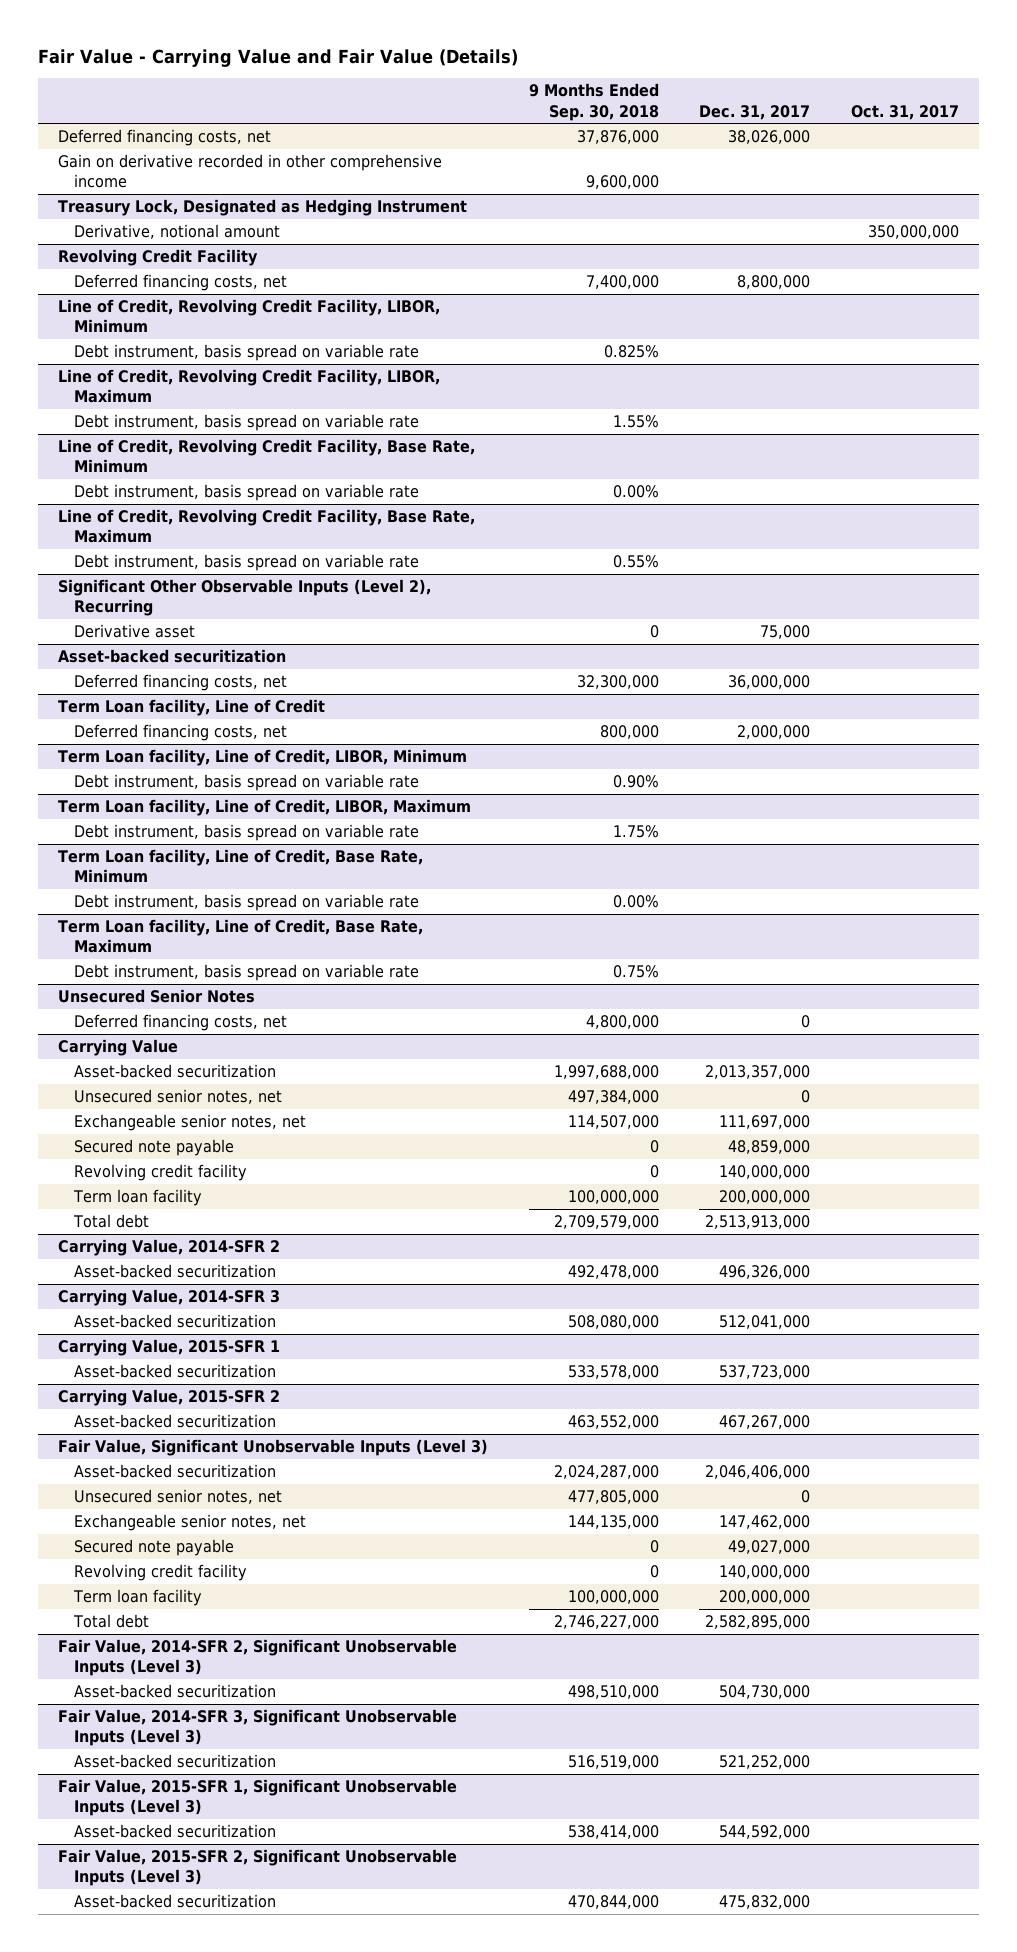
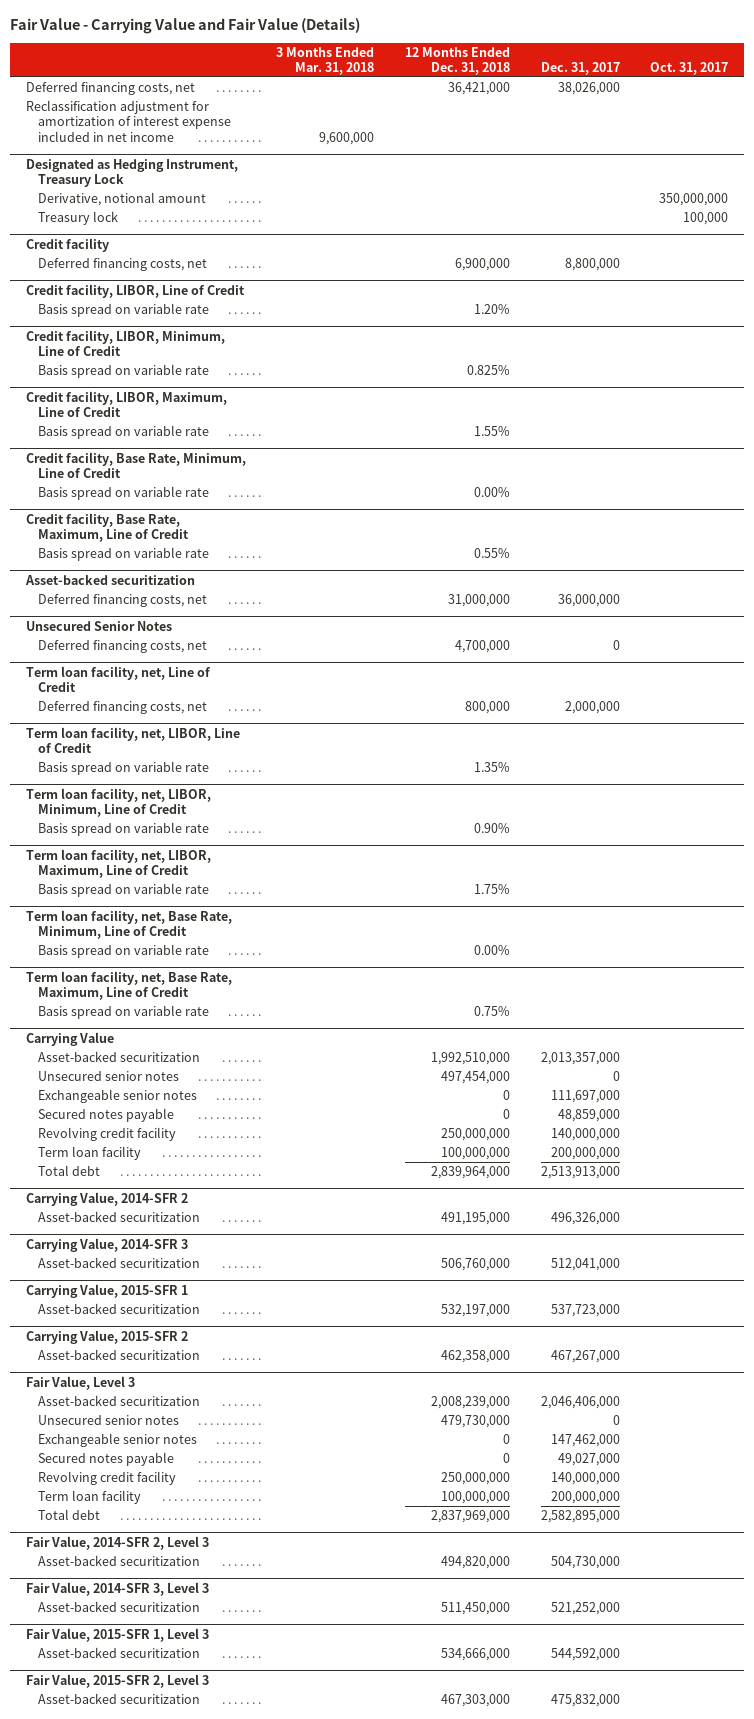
- | 9 Months Ended Sep. 30, 2018 | Dec. 31, 2017 | Oct. 31, 2017
+ | 3 Months Ended Mar. 31, 2018 | 12 Months Ended Dec. 31, 2018 | Dec. 31, 2017 | Oct. 31, 2017
- Gain on derivative recorded in other comprehensive income | 9,600,000 | |
- Treasury Lock, Designated as Hedging Instrument
+ Reclassification adjustment for amortization of interest expense included in net income | 9,600,000 | | |
+ Designated as Hedging Instrument, Treasury Lock
- Revolving Credit Facility
+ Treasury lock | | | | 100,000
+ Credit facility
- Line of Credit, Revolving Credit Facility, LIBOR, Minimum
- Debt instrument, basis spread on variable rate | 0.825% | |
- Line of Credit, Revolving Credit Facility, LIBOR, Maximum
- Debt instrument, basis spread on variable rate | 1.55% | |
- Line of Credit, Revolving Credit Facility, Base Rate, Minimum
- Debt instrument, basis spread on variable rate | 0.00% | |
- Line of Credit, Revolving Credit Facility, Base Rate, Maximum
- Debt instrument, basis spread on variable rate | 0.55% | |
- Significant Other Observable Inputs (Level 2), Recurring
- Derivative asset | 0 | 75,000 |
+ Credit facility, LIBOR, Line of Credit
+ Basis spread on variable rate | | 1.20% | |
+ Credit facility, LIBOR, Minimum, Line of Credit
+ Basis spread on variable rate | | 0.825% | |
+ Credit facility, LIBOR, Maximum, Line of Credit
+ Basis spread on variable rate | | 1.55% | |
+ Credit facility, Base Rate, Minimum, Line of Credit
+ Basis spread on variable rate | | 0.00% | |
+ Credit facility, Base Rate, Maximum, Line of Credit
+ Basis spread on variable rate | | 0.55% | |
- Term Loan facility, Line of Credit
- Deferred financing costs, net | 800,000 | 2,000,000 |
- Term Loan facility, Line of Credit, LIBOR, Minimum
- Debt instrument, basis spread on variable rate | 0.90% | |
- Term Loan facility, Line of Credit, LIBOR, Maximum
- Debt instrument, basis spread on variable rate | 1.75% | |
- Term Loan facility, Line of Credit, Base Rate, Minimum
- Debt instrument, basis spread on variable rate | 0.00% | |
- Term Loan facility, Line of Credit, Base Rate, Maximum
- Debt instrument, basis spread on variable rate | 0.75% | |
+ Term loan facility, net, Line of Credit
+ Deferred financing costs, net | | 800,000 | 2,000,000 |
+ Term loan facility, net, LIBOR, Line of Credit
+ Basis spread on variable rate | | 1.35% | |
+ Term loan facility, net, LIBOR, Minimum, Line of Credit
+ Basis spread on variable rate | | 0.90% | |
+ Term loan facility, net, LIBOR, Maximum, Line of Credit
+ Basis spread on variable rate | | 1.75% | |
+ Term loan facility, net, Base Rate, Minimum, Line of Credit
+ Basis spread on variable rate | | 0.00% | |
+ Term loan facility, net, Base Rate, Maximum, Line of Credit
+ Basis spread on variable rate | | 0.75% | |
@ Carrying Value
- Unsecured senior notes, net | 497,384,000 | 0 |
- Exchangeable senior notes, net | 114,507,000 | 111,697,000 |
- Secured note payable | 0 | 48,859,000 |
+ Unsecured senior notes | | 497,454,000 | 0 |
+ Exchangeable senior notes | | 0 | 111,697,000 |
+ Secured notes payable | | 0 | 48,859,000 |
- Fair Value, Significant Unobservable Inputs (Level 3)
+ Fair Value, Level 3
- Unsecured senior notes, net | 477,805,000 | 0 |
- Exchangeable senior notes, net | 144,135,000 | 147,462,000 |
- Secured note payable | 0 | 49,027,000 |
+ Unsecured senior notes | | 479,730,000 | 0 |
+ Exchangeable senior notes | | 0 | 147,462,000 |
+ Secured notes payable | | 0 | 49,027,000 |
- Fair Value, 2014-SFR 2, Significant Unobservable Inputs (Level 3)
+ Fair Value, 2014-SFR 2, Level 3
- Fair Value, 2014-SFR 3, Significant Unobservable Inputs (Level 3)
+ Fair Value, 2014-SFR 3, Level 3
- Fair Value, 2015-SFR 1, Significant Unobservable Inputs (Level 3)
+ Fair Value, 2015-SFR 1, Level 3
- Fair Value, 2015-SFR 2, Significant Unobservable Inputs (Level 3)
+ Fair Value, 2015-SFR 2, Level 3

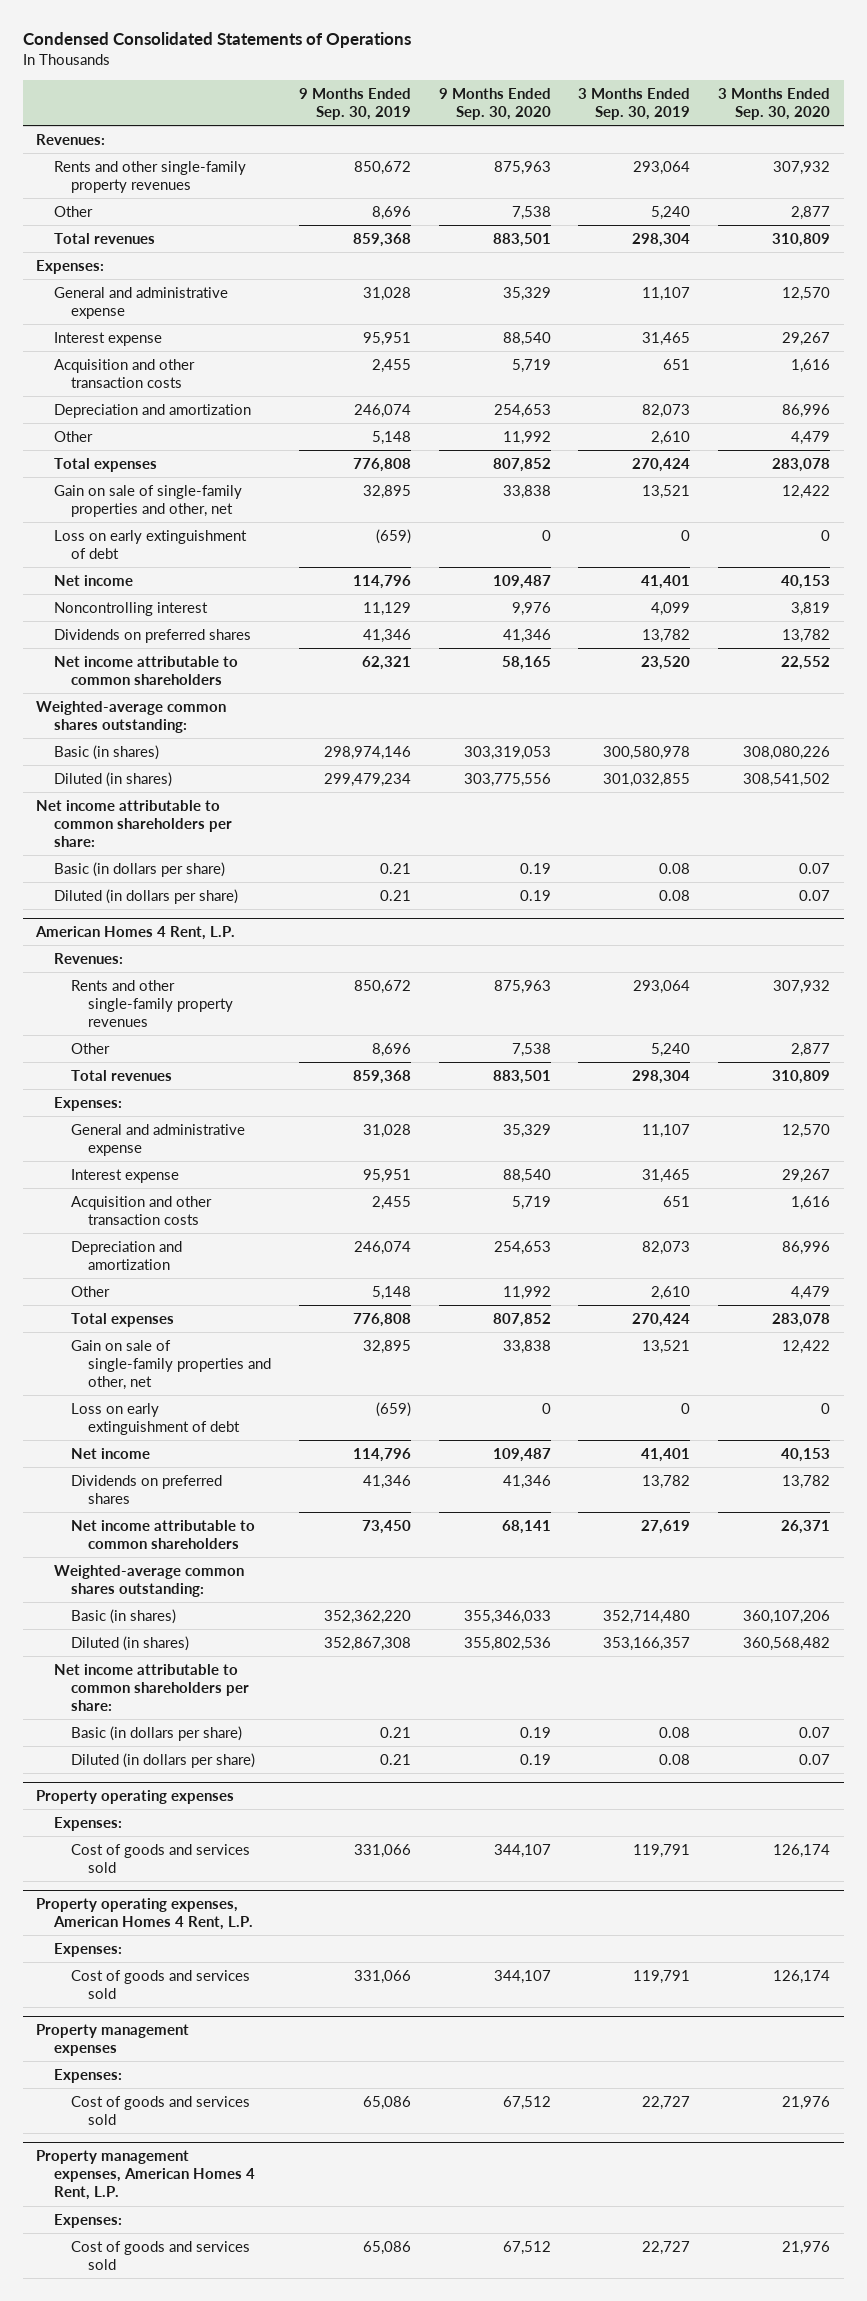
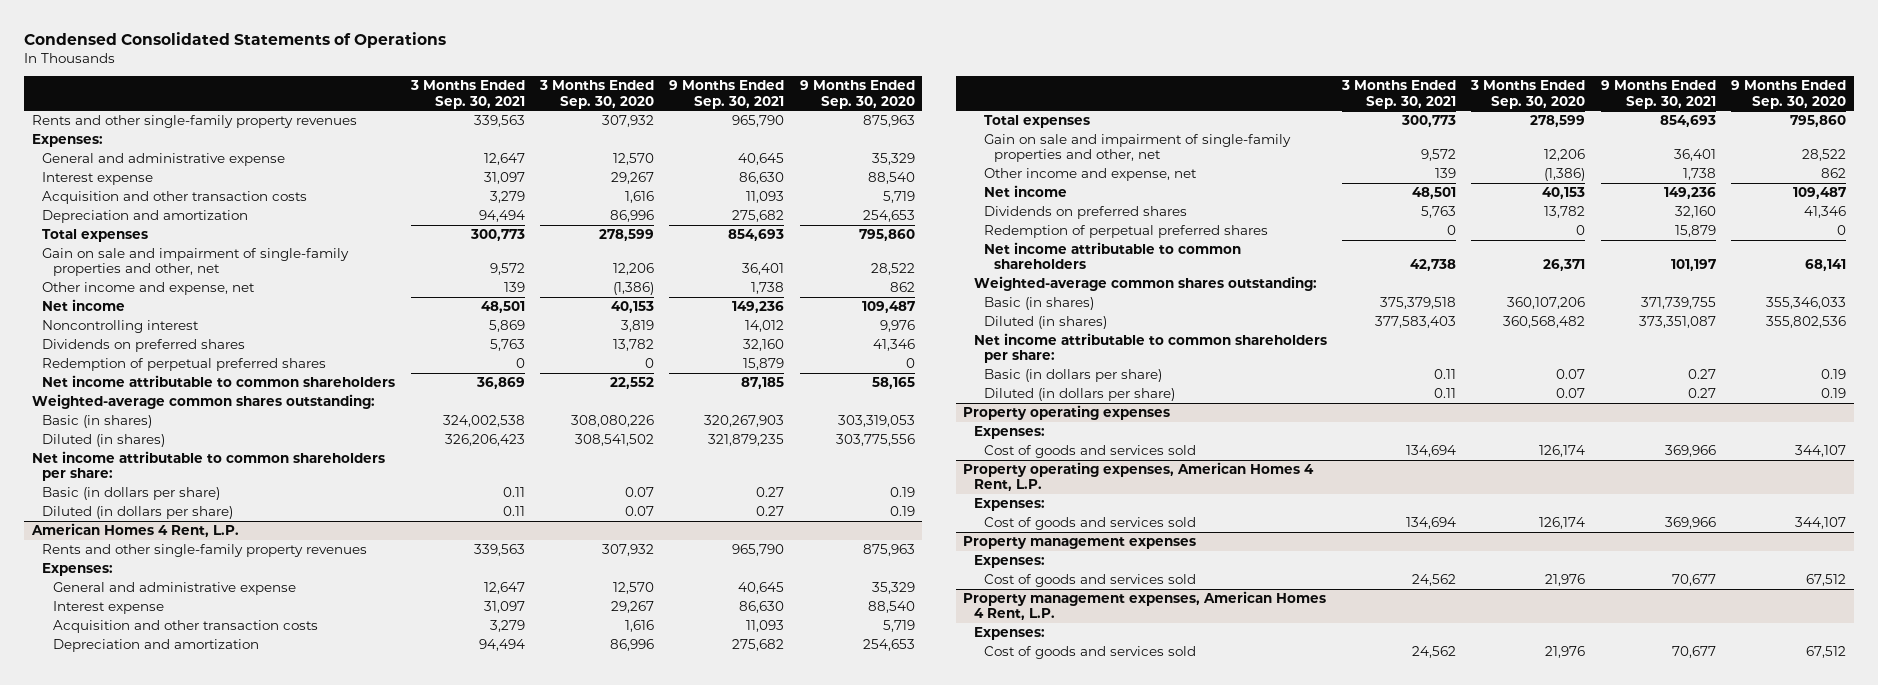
- | 9 Months Ended Sep. 30, 2019 | 9 Months Ended Sep. 30, 2020 | 3 Months Ended Sep. 30, 2019 | 3 Months Ended Sep. 30, 2020
+ | 3 Months Ended Sep. 30, 2021 | 3 Months Ended Sep. 30, 2020 | 9 Months Ended Sep. 30, 2021 | 9 Months Ended Sep. 30, 2020
- Revenues:
- Other | 8,696 | 7,538 | 5,240 | 2,877
- Total revenues | 859,368 | 883,501 | 298,304 | 310,809
- Other | 5,148 | 11,992 | 2,610 | 4,479
- Total expenses | 776,808 | 807,852 | 270,424 | 283,078
- Gain on sale of single-family properties and other, net | 32,895 | 33,838 | 13,521 | 12,422
- Loss on early extinguishment of debt | (659) | 0 | 0 | 0
+ Total expenses | 300,773 | 278,599 | 854,693 | 795,860
+ Gain on sale and impairment of single-family properties and other, net | 9,572 | 12,206 | 36,401 | 28,522
+ Other income and expense, net | 139 | (1,386) | 1,738 | 862
+ Redemption of perpetual preferred shares | 0 | 0 | 15,879 | 0
@ American Homes 4 Rent, L.P.
- Revenues:
- Other | 8,696 | 7,538 | 5,240 | 2,877
- Total revenues | 859,368 | 883,501 | 298,304 | 310,809
- Other | 5,148 | 11,992 | 2,610 | 4,479
- Total expenses | 776,808 | 807,852 | 270,424 | 283,078
- Gain on sale of single-family properties and other, net | 32,895 | 33,838 | 13,521 | 12,422
- Loss on early extinguishment of debt | (659) | 0 | 0 | 0
+ Total expenses | 300,773 | 278,599 | 854,693 | 795,860
+ Gain on sale and impairment of single-family properties and other, net | 9,572 | 12,206 | 36,401 | 28,522
+ Other income and expense, net | 139 | (1,386) | 1,738 | 862
+ Redemption of perpetual preferred shares | 0 | 0 | 15,879 | 0

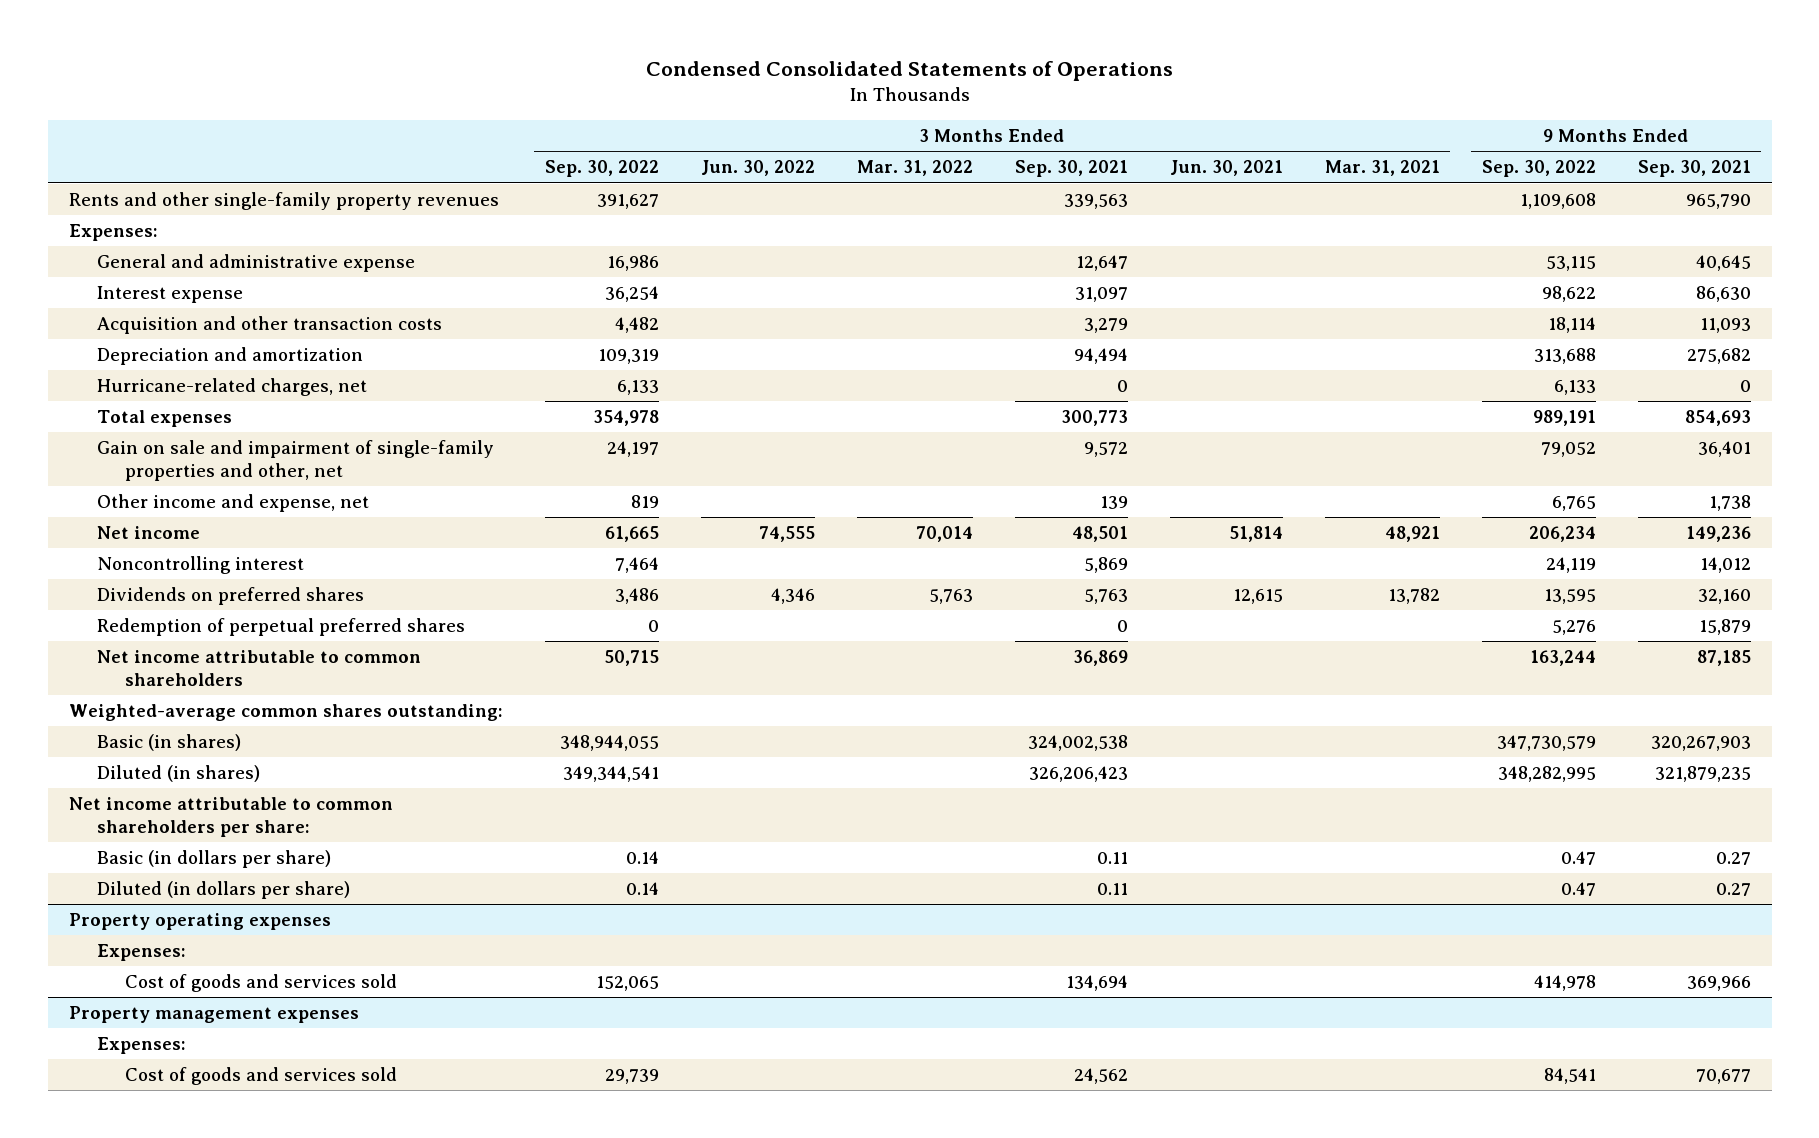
- | 3 Months Ended Sep. 30, 2021 | 3 Months Ended Sep. 30, 2020 | 9 Months Ended Sep. 30, 2021 | 9 Months Ended Sep. 30, 2020
+ | 3 Months Ended Sep. 30, 2022 | 3 Months Ended Jun. 30, 2022 | 3 Months Ended Mar. 31, 2022 | 3 Months Ended Sep. 30, 2021 | 3 Months Ended Jun. 30, 2021 | 3 Months Ended Mar. 31, 2021 | 9 Months Ended Sep. 30, 2022 | 9 Months Ended Sep. 30, 2021
+ Hurricane-related charges, net | 6,133 | | | 0 | | | 6,133 | 0
- American Homes 4 Rent, L.P.
- Rents and other single-family property revenues | 339,563 | 307,932 | 965,790 | 875,963
- Expenses:
- General and administrative expense | 12,647 | 12,570 | 40,645 | 35,329
- Interest expense | 31,097 | 29,267 | 86,630 | 88,540
- Acquisition and other transaction costs | 3,279 | 1,616 | 11,093 | 5,719
- Depreciation and amortization | 94,494 | 86,996 | 275,682 | 254,653
- Total expenses | 300,773 | 278,599 | 854,693 | 795,860
- Gain on sale and impairment of single-family properties and other, net | 9,572 | 12,206 | 36,401 | 28,522
- Other income and expense, net | 139 | (1,386) | 1,738 | 862
- Net income | 48,501 | 40,153 | 149,236 | 109,487
- Dividends on preferred shares | 5,763 | 13,782 | 32,160 | 41,346
- Redemption of perpetual preferred shares | 0 | 0 | 15,879 | 0
- Net income attributable to common shareholders | 42,738 | 26,371 | 101,197 | 68,141
- Weighted-average common shares outstanding:
- Basic (in shares) | 375,379,518 | 360,107,206 | 371,739,755 | 355,346,033
- Diluted (in shares) | 377,583,403 | 360,568,482 | 373,351,087 | 355,802,536
- Net income attributable to common shareholders per share:
- Basic (in dollars per share) | 0.11 | 0.07 | 0.27 | 0.19
- Diluted (in dollars per share) | 0.11 | 0.07 | 0.27 | 0.19
- Property operating expenses, American Homes 4 Rent, L.P.
- Expenses:
- Cost of goods and services sold | 134,694 | 126,174 | 369,966 | 344,107
- Property management expenses, American Homes 4 Rent, L.P.
- Expenses:
- Cost of goods and services sold | 24,562 | 21,976 | 70,677 | 67,512

